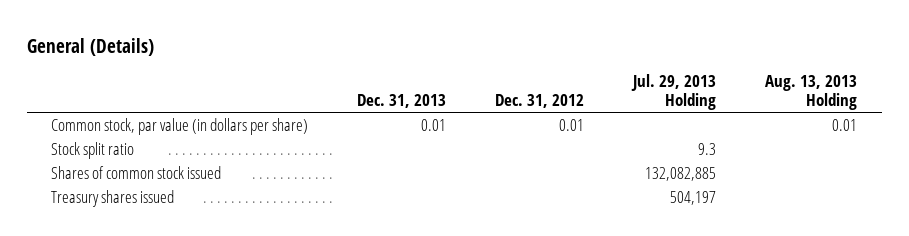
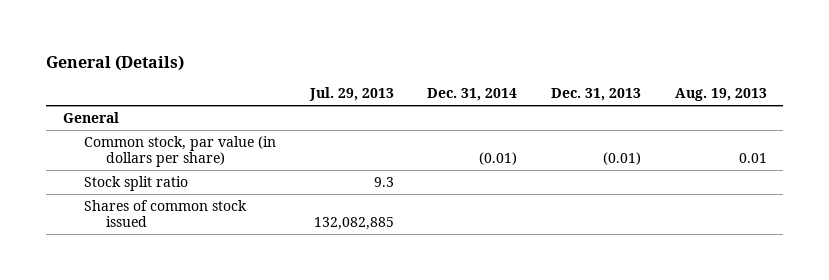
- | Dec. 31, 2013 | Dec. 31, 2012 | Jul. 29, 2013 Holding | Aug. 13, 2013 Holding
+ | Jul. 29, 2013 | Dec. 31, 2014 | Dec. 31, 2013 | Aug. 19, 2013
- Common stock, par value (in dollars per share) | 0.01 | 0.01 | | 0.01
+ General
+ Common stock, par value (in dollars per share) | | (0.01) | (0.01) | 0.01
- Treasury shares issued | | | 504,197 |

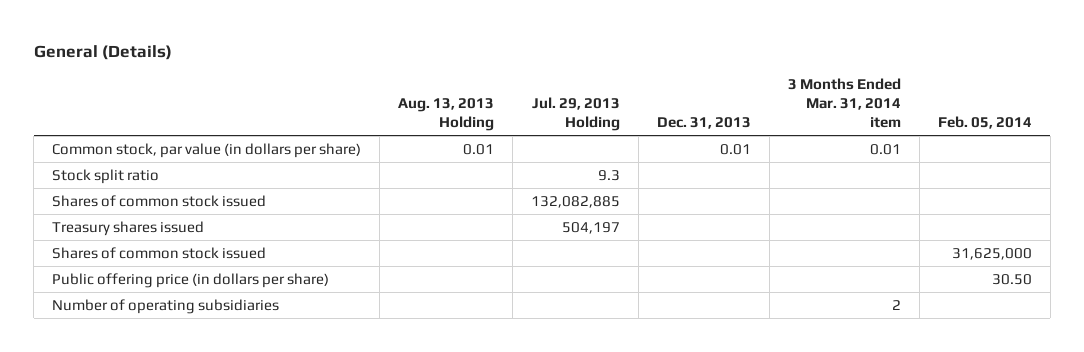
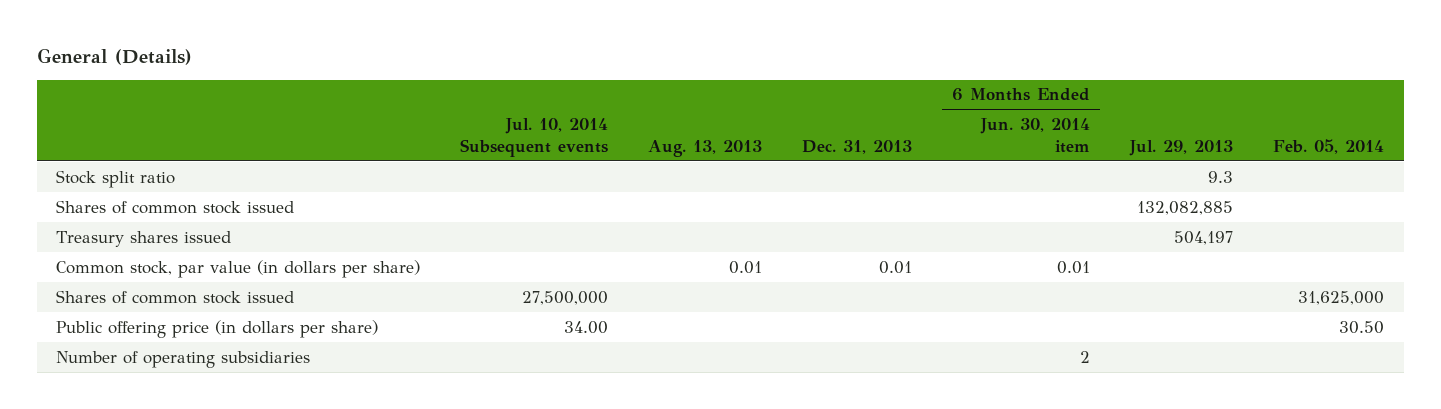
- | Aug. 13, 2013 Holding | Jul. 29, 2013 Holding | Dec. 31, 2013 | 3 Months Ended Mar. 31, 2014 item | Feb. 05, 2014
+ | Jul. 10, 2014 Subsequent events | Aug. 13, 2013 | Dec. 31, 2013 | 6 Months Ended Jun. 30, 2014 item | Jul. 29, 2013 | Feb. 05, 2014
moved down: Common stock, par value (in dollars per share) | | 0.01 | 0.01 | 0.01 | |

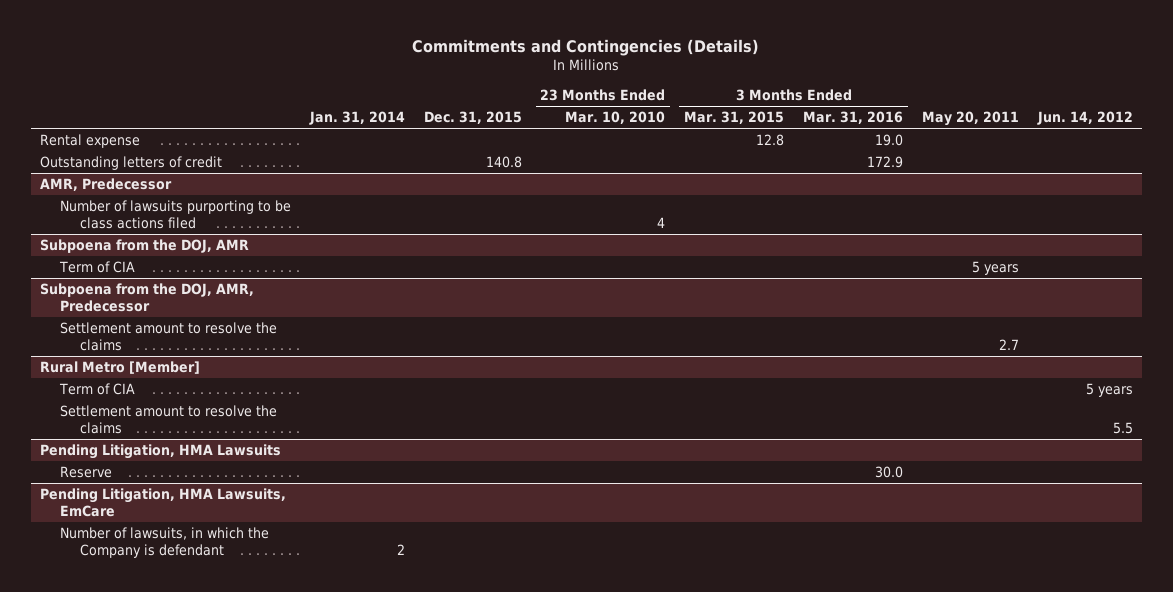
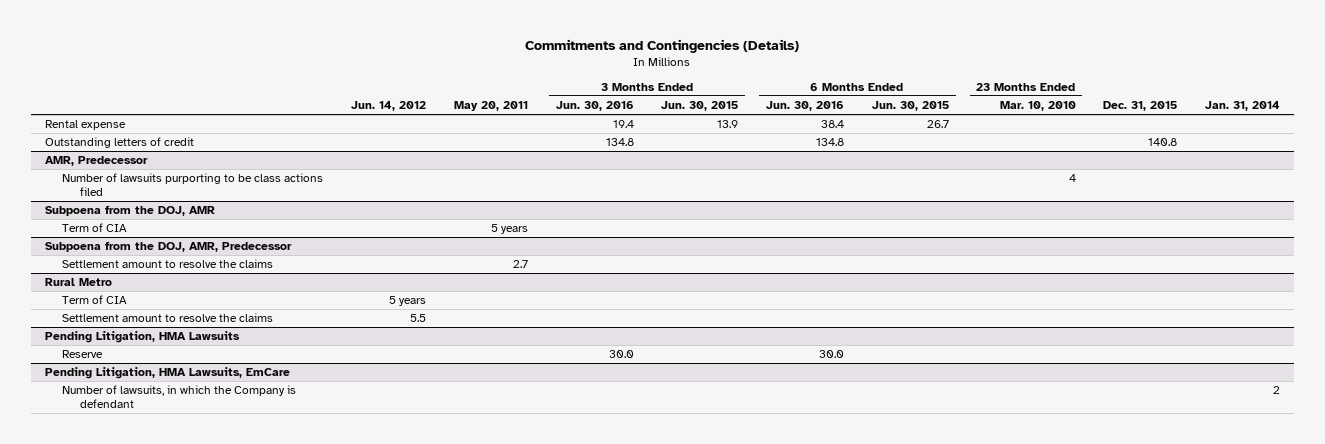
- | Jan. 31, 2014 | Dec. 31, 2015 | 23 Months Ended Mar. 10, 2010 | 3 Months Ended Mar. 31, 2015 | 3 Months Ended Mar. 31, 2016 | May 20, 2011 | Jun. 14, 2012
+ | Jun. 14, 2012 | May 20, 2011 | 3 Months Ended Jun. 30, 2016 | 3 Months Ended Jun. 30, 2015 | 6 Months Ended Jun. 30, 2016 | 6 Months Ended Jun. 30, 2015 | 23 Months Ended Mar. 10, 2010 | Dec. 31, 2015 | Jan. 31, 2014
- Rural Metro [Member]
+ Rural Metro

